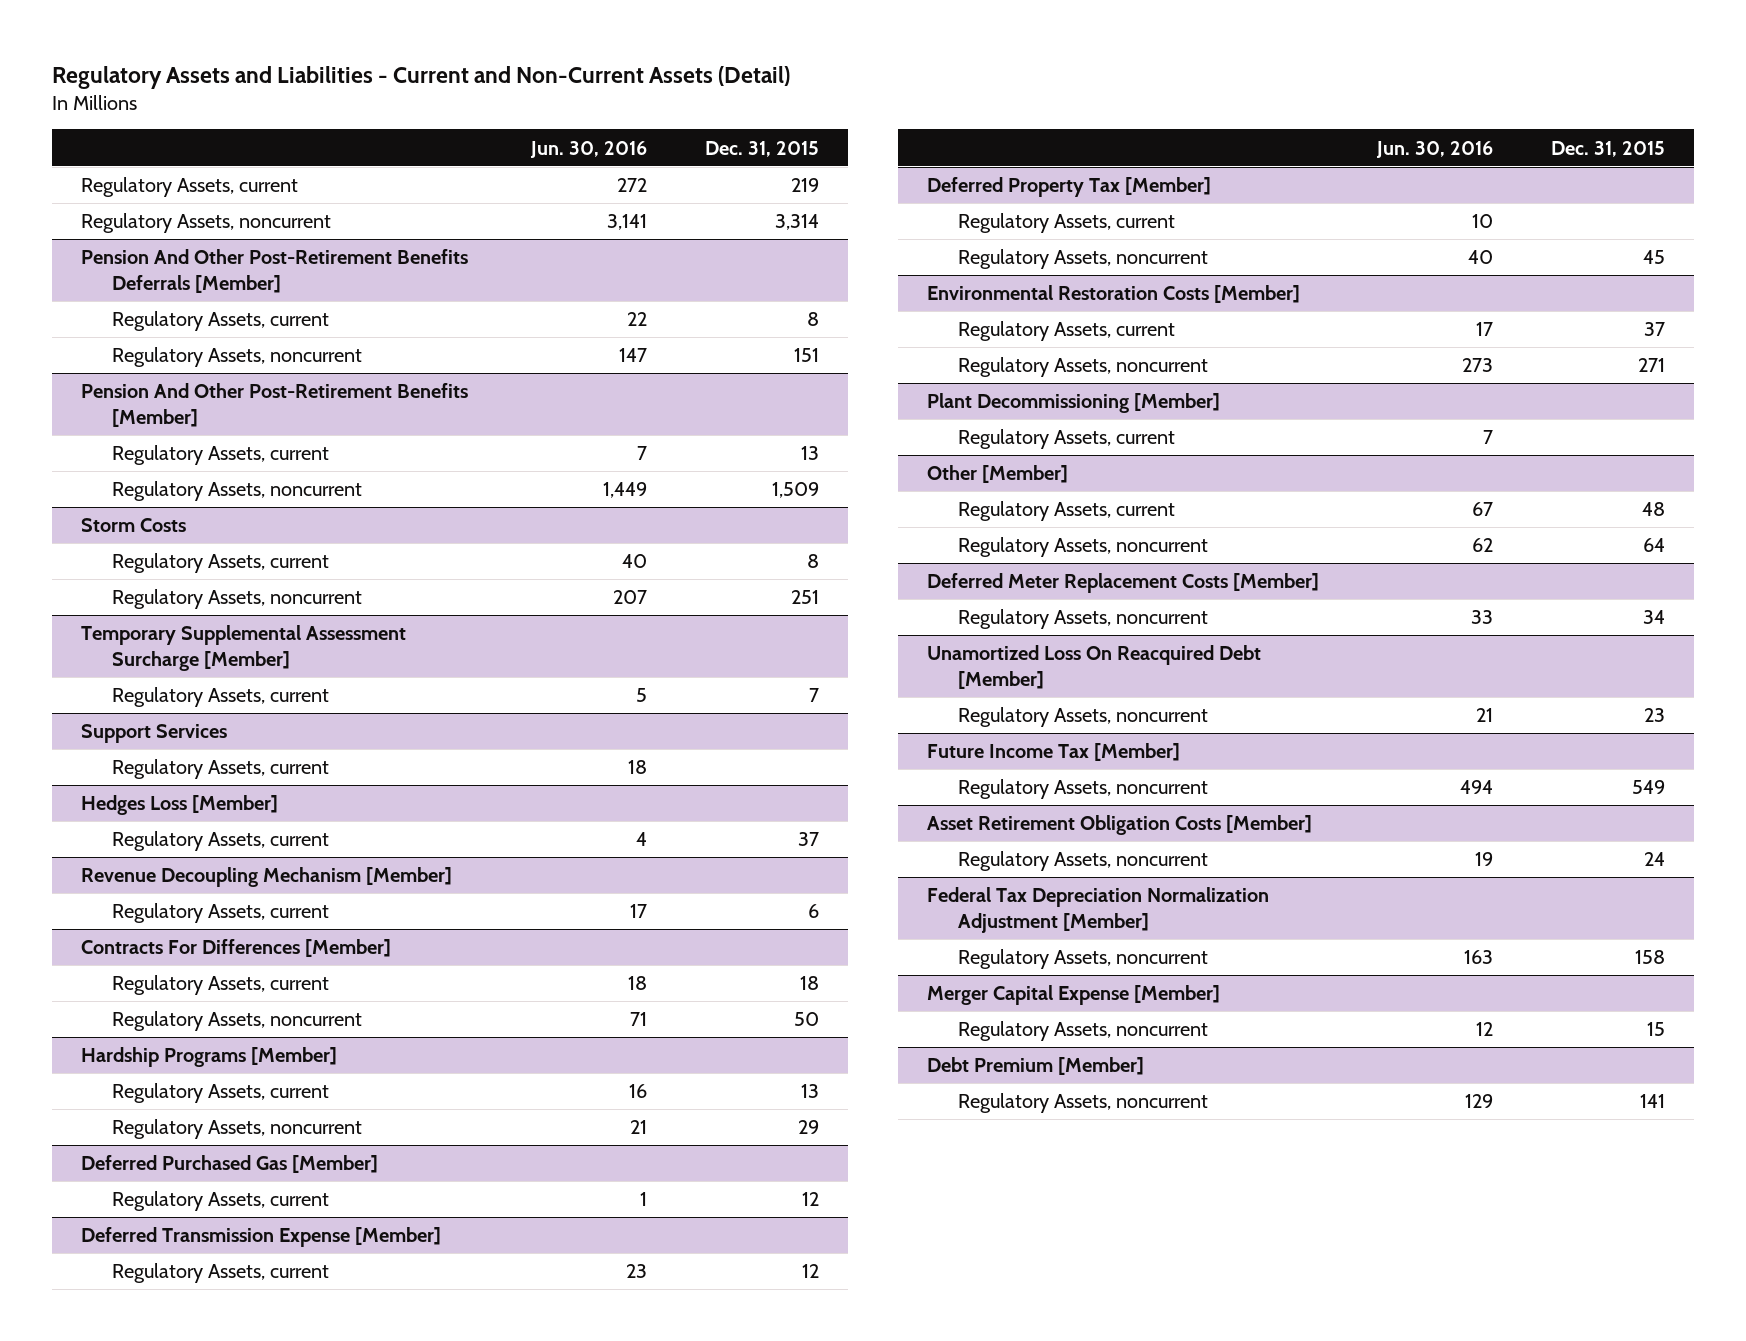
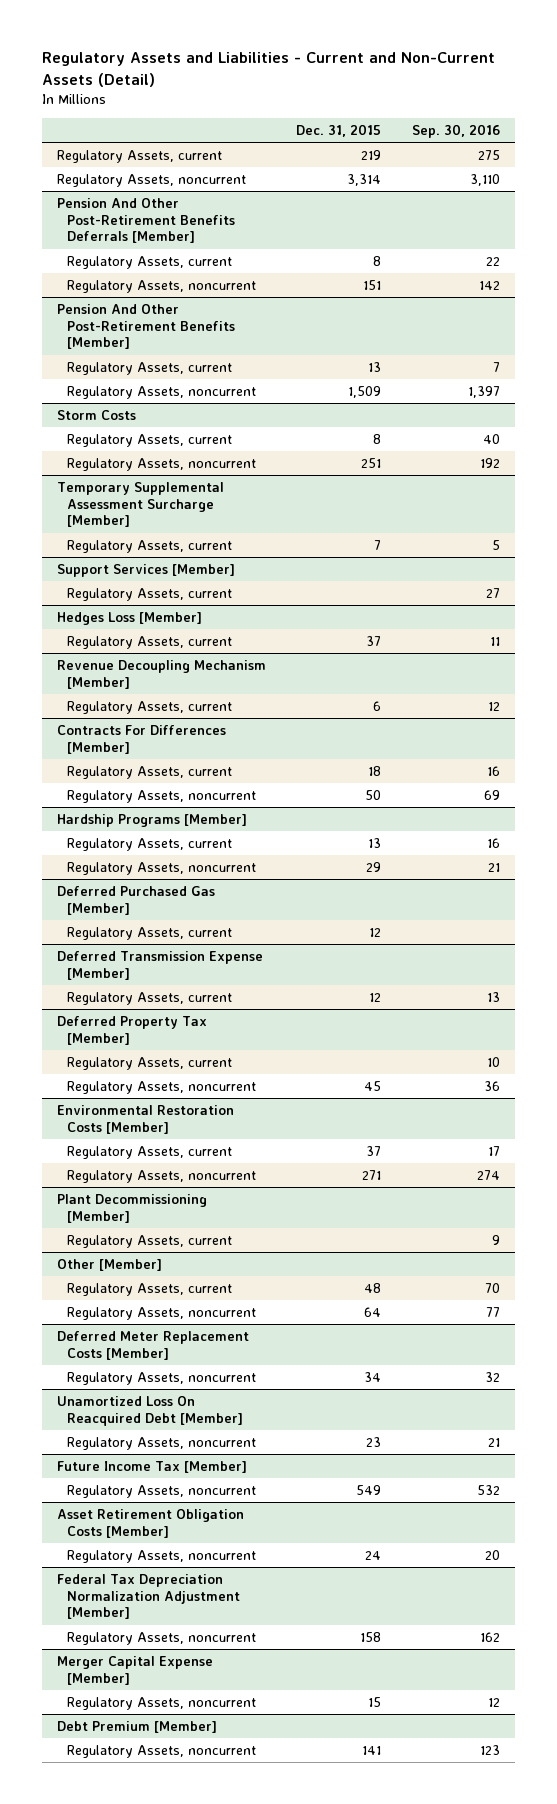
- | Jun. 30, 2016 | Dec. 31, 2015
+ | Dec. 31, 2015 | Sep. 30, 2016
- Support Services
+ Support Services [Member]

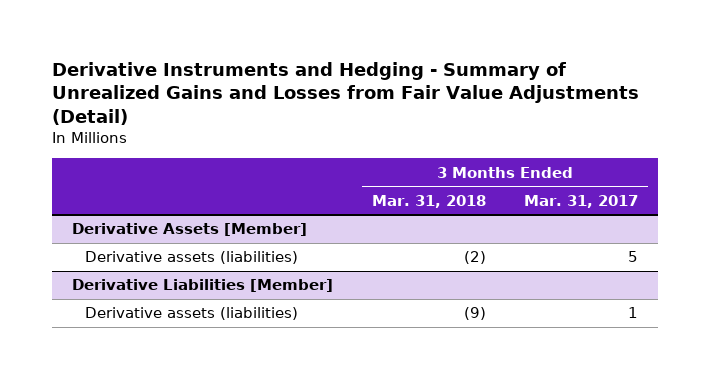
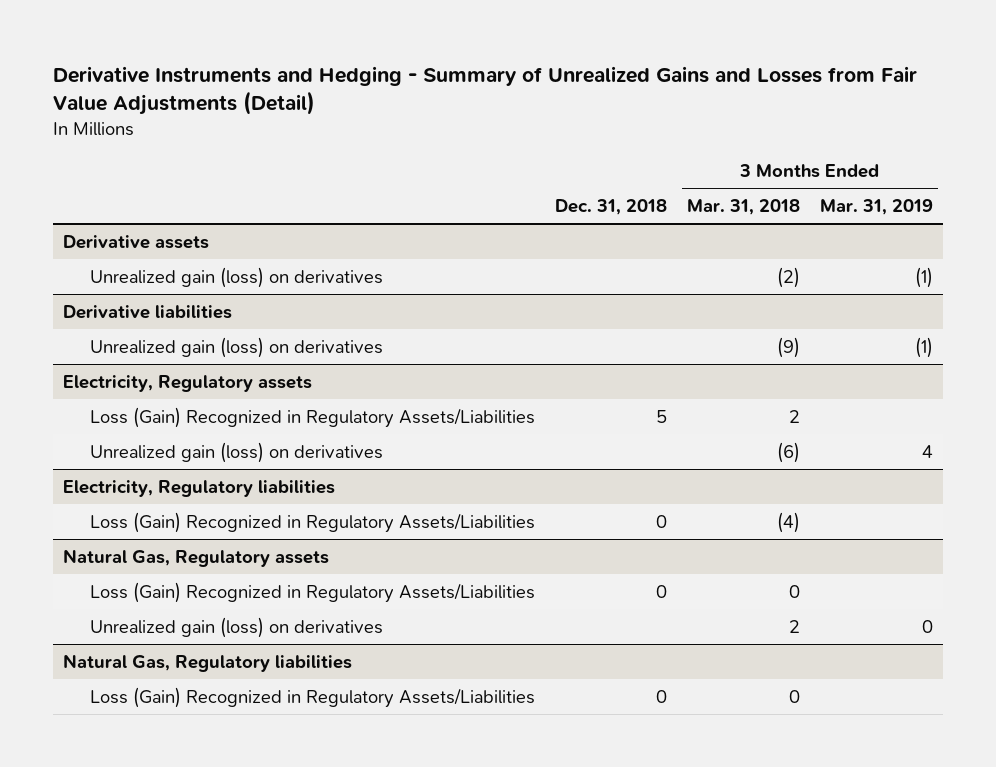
- | 3 Months Ended Mar. 31, 2018 | 3 Months Ended Mar. 31, 2017
+ | Dec. 31, 2018 | 3 Months Ended Mar. 31, 2018 | 3 Months Ended Mar. 31, 2019
- Derivative Assets [Member]
- Derivative assets (liabilities) | (2) | 5
- Derivative Liabilities [Member]
- Derivative assets (liabilities) | (9) | 1
+ Derivative assets
+ Unrealized gain (loss) on derivatives | | (2) | (1)
+ Derivative liabilities
+ Unrealized gain (loss) on derivatives | | (9) | (1)
+ Electricity, Regulatory assets
+ Loss (Gain) Recognized in Regulatory Assets/Liabilities | 5 | 2 |
+ Unrealized gain (loss) on derivatives | | (6) | 4
+ Electricity, Regulatory liabilities
+ Loss (Gain) Recognized in Regulatory Assets/Liabilities | 0 | (4) |
+ Natural Gas, Regulatory assets
+ Loss (Gain) Recognized in Regulatory Assets/Liabilities | 0 | 0 |
+ Unrealized gain (loss) on derivatives | | 2 | 0
+ Natural Gas, Regulatory liabilities
+ Loss (Gain) Recognized in Regulatory Assets/Liabilities | 0 | 0 |

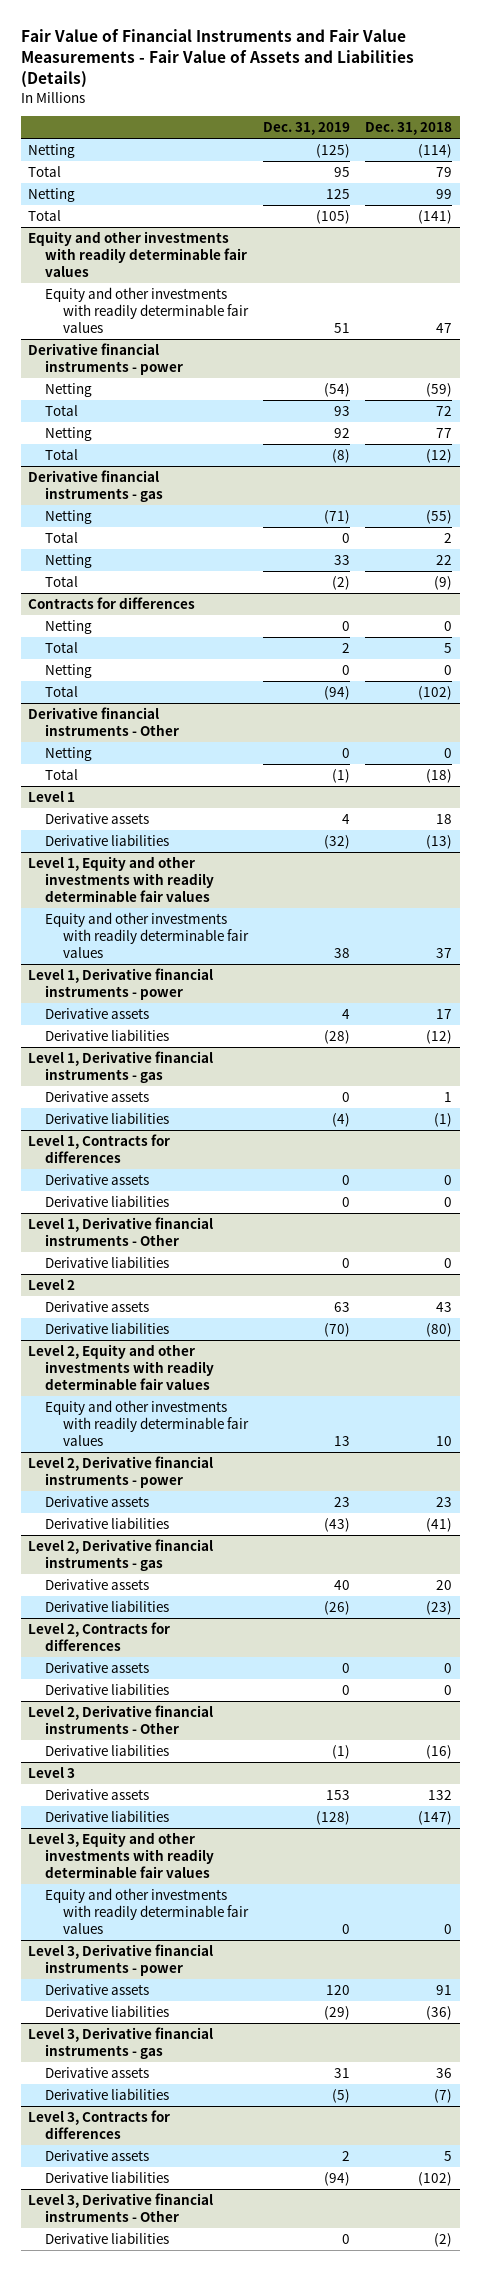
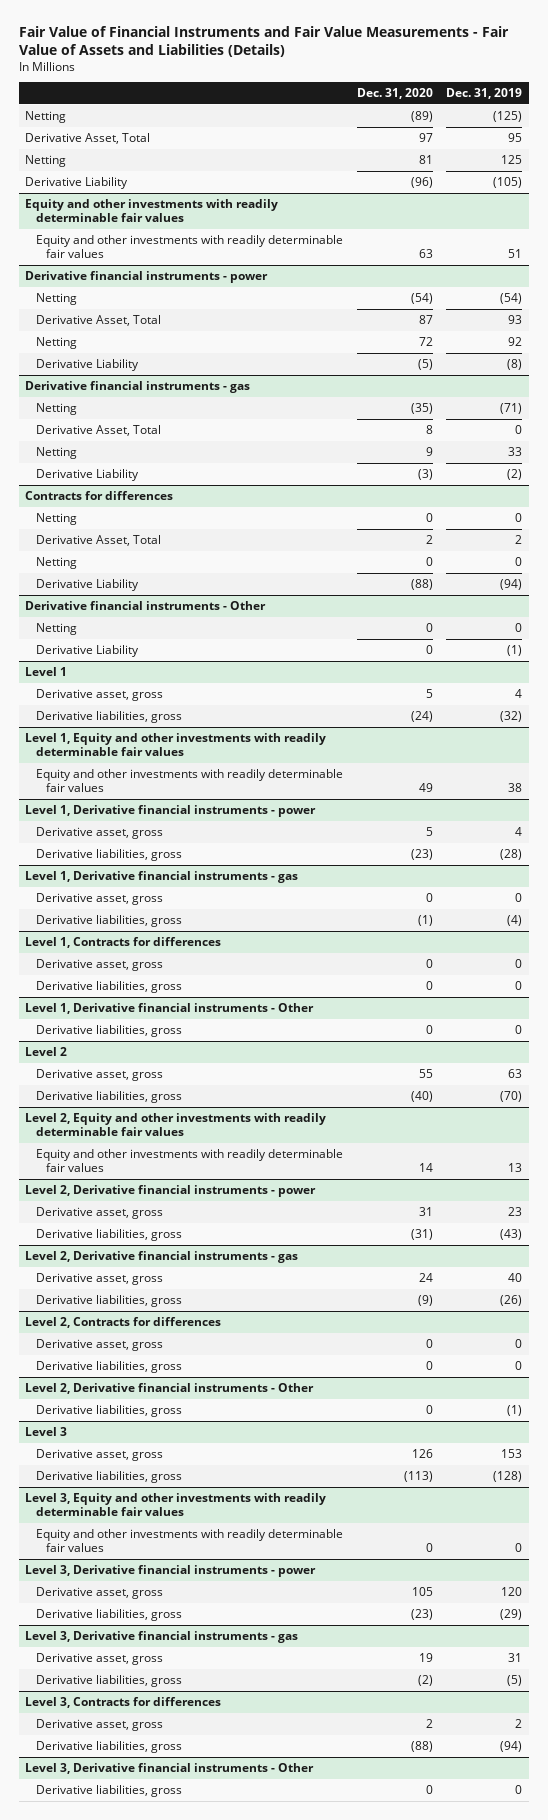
- | Dec. 31, 2019 | Dec. 31, 2018
+ | Dec. 31, 2020 | Dec. 31, 2019
- Total | 95 | 79
+ Derivative Asset, Total | 97 | 95
- Total | (105) | (141)
+ Derivative Liability | (96) | (105)
@ Derivative financial instruments - power
- Total | 93 | 72
+ Derivative Asset, Total | 87 | 93
- Total | (8) | (12)
+ Derivative Liability | (5) | (8)
@ Derivative financial instruments - gas
- Total | 0 | 2
+ Derivative Asset, Total | 8 | 0
- Total | (2) | (9)
+ Derivative Liability | (3) | (2)
@ Contracts for differences
- Total | 2 | 5
+ Derivative Asset, Total | 2 | 2
- Total | (94) | (102)
+ Derivative Liability | (88) | (94)
@ Derivative financial instruments - Other
- Total | (1) | (18)
+ Derivative Liability | 0 | (1)
@ Level 1
- Derivative assets | 4 | 18
- Derivative liabilities | (32) | (13)
+ Derivative asset, gross | 5 | 4
+ Derivative liabilities, gross | (24) | (32)
@ Level 1, Derivative financial instruments - power
- Derivative assets | 4 | 17
- Derivative liabilities | (28) | (12)
+ Derivative asset, gross | 5 | 4
+ Derivative liabilities, gross | (23) | (28)
@ Level 1, Derivative financial instruments - gas
- Derivative assets | 0 | 1
- Derivative liabilities | (4) | (1)
+ Derivative asset, gross | 0 | 0
+ Derivative liabilities, gross | (1) | (4)
@ Level 1, Contracts for differences
- Derivative assets | 0 | 0
- Derivative liabilities | 0 | 0
+ Derivative asset, gross | 0 | 0
+ Derivative liabilities, gross | 0 | 0
@ Level 1, Derivative financial instruments - Other
- Derivative liabilities | 0 | 0
+ Derivative liabilities, gross | 0 | 0
@ Level 2
- Derivative assets | 63 | 43
- Derivative liabilities | (70) | (80)
+ Derivative asset, gross | 55 | 63
+ Derivative liabilities, gross | (40) | (70)
@ Level 2, Derivative financial instruments - power
- Derivative assets | 23 | 23
- Derivative liabilities | (43) | (41)
+ Derivative asset, gross | 31 | 23
+ Derivative liabilities, gross | (31) | (43)
@ Level 2, Derivative financial instruments - gas
- Derivative assets | 40 | 20
- Derivative liabilities | (26) | (23)
+ Derivative asset, gross | 24 | 40
+ Derivative liabilities, gross | (9) | (26)
@ Level 2, Contracts for differences
- Derivative assets | 0 | 0
- Derivative liabilities | 0 | 0
+ Derivative asset, gross | 0 | 0
+ Derivative liabilities, gross | 0 | 0
@ Level 2, Derivative financial instruments - Other
- Derivative liabilities | (1) | (16)
+ Derivative liabilities, gross | 0 | (1)
@ Level 3
- Derivative assets | 153 | 132
- Derivative liabilities | (128) | (147)
+ Derivative asset, gross | 126 | 153
+ Derivative liabilities, gross | (113) | (128)
@ Level 3, Derivative financial instruments - power
- Derivative assets | 120 | 91
- Derivative liabilities | (29) | (36)
+ Derivative asset, gross | 105 | 120
+ Derivative liabilities, gross | (23) | (29)
@ Level 3, Derivative financial instruments - gas
- Derivative assets | 31 | 36
- Derivative liabilities | (5) | (7)
+ Derivative asset, gross | 19 | 31
+ Derivative liabilities, gross | (2) | (5)
@ Level 3, Contracts for differences
- Derivative assets | 2 | 5
- Derivative liabilities | (94) | (102)
+ Derivative asset, gross | 2 | 2
+ Derivative liabilities, gross | (88) | (94)
@ Level 3, Derivative financial instruments - Other
- Derivative liabilities | 0 | (2)
+ Derivative liabilities, gross | 0 | 0

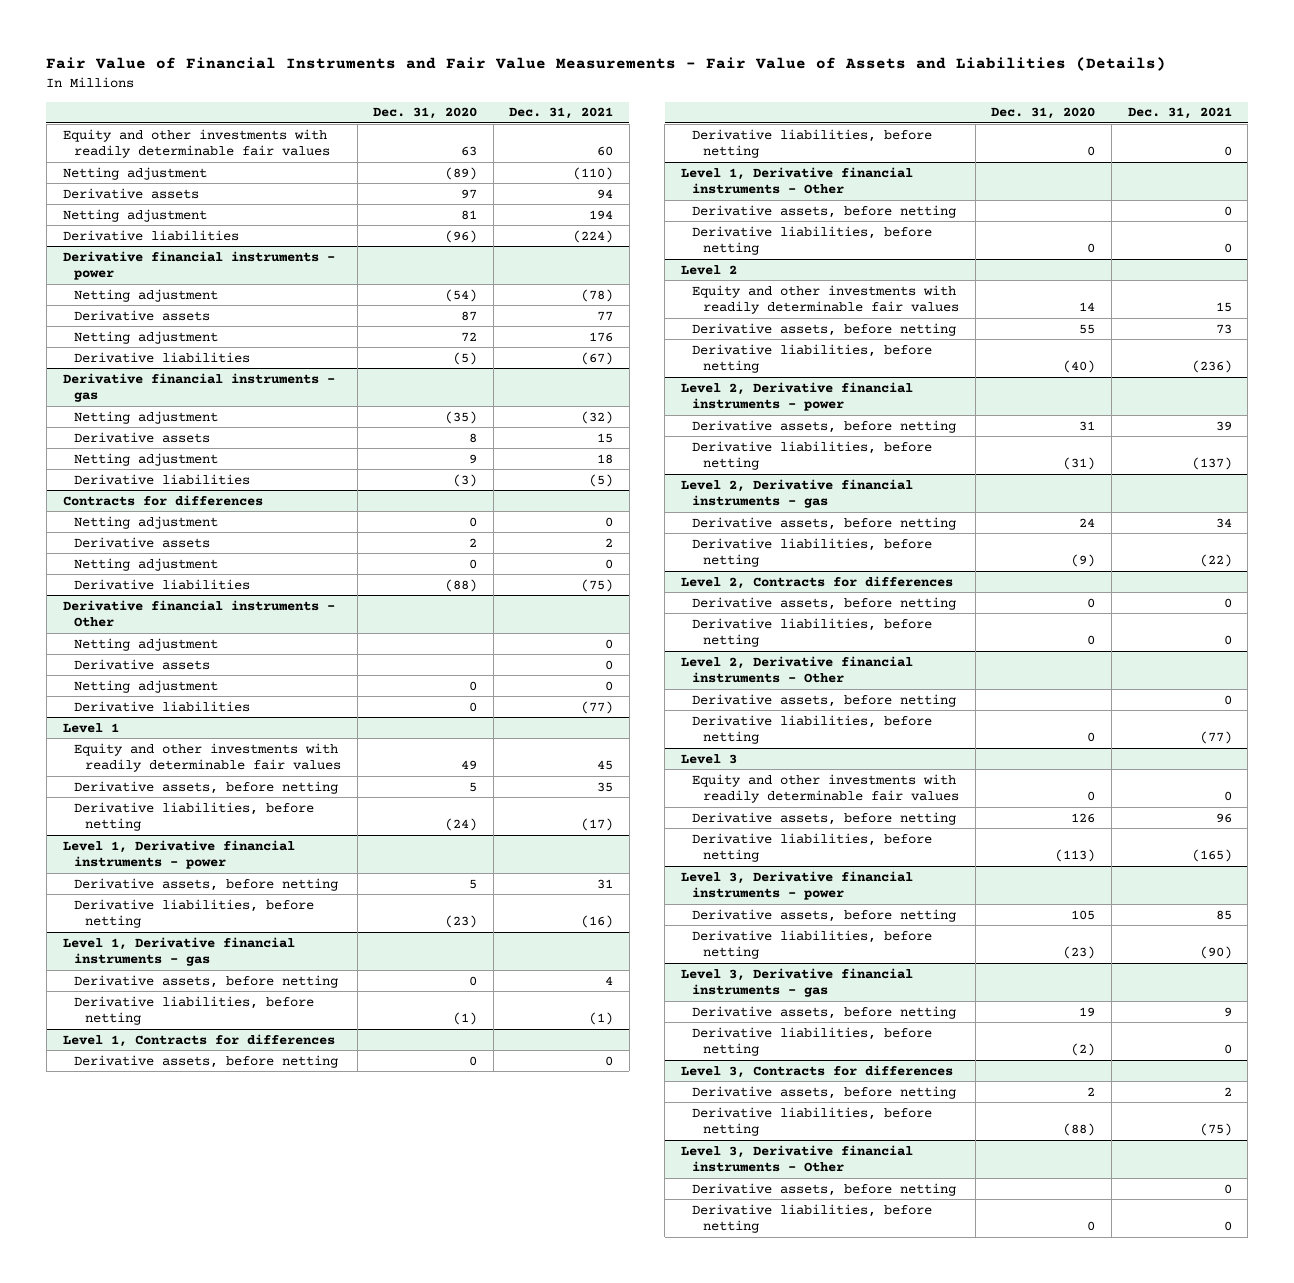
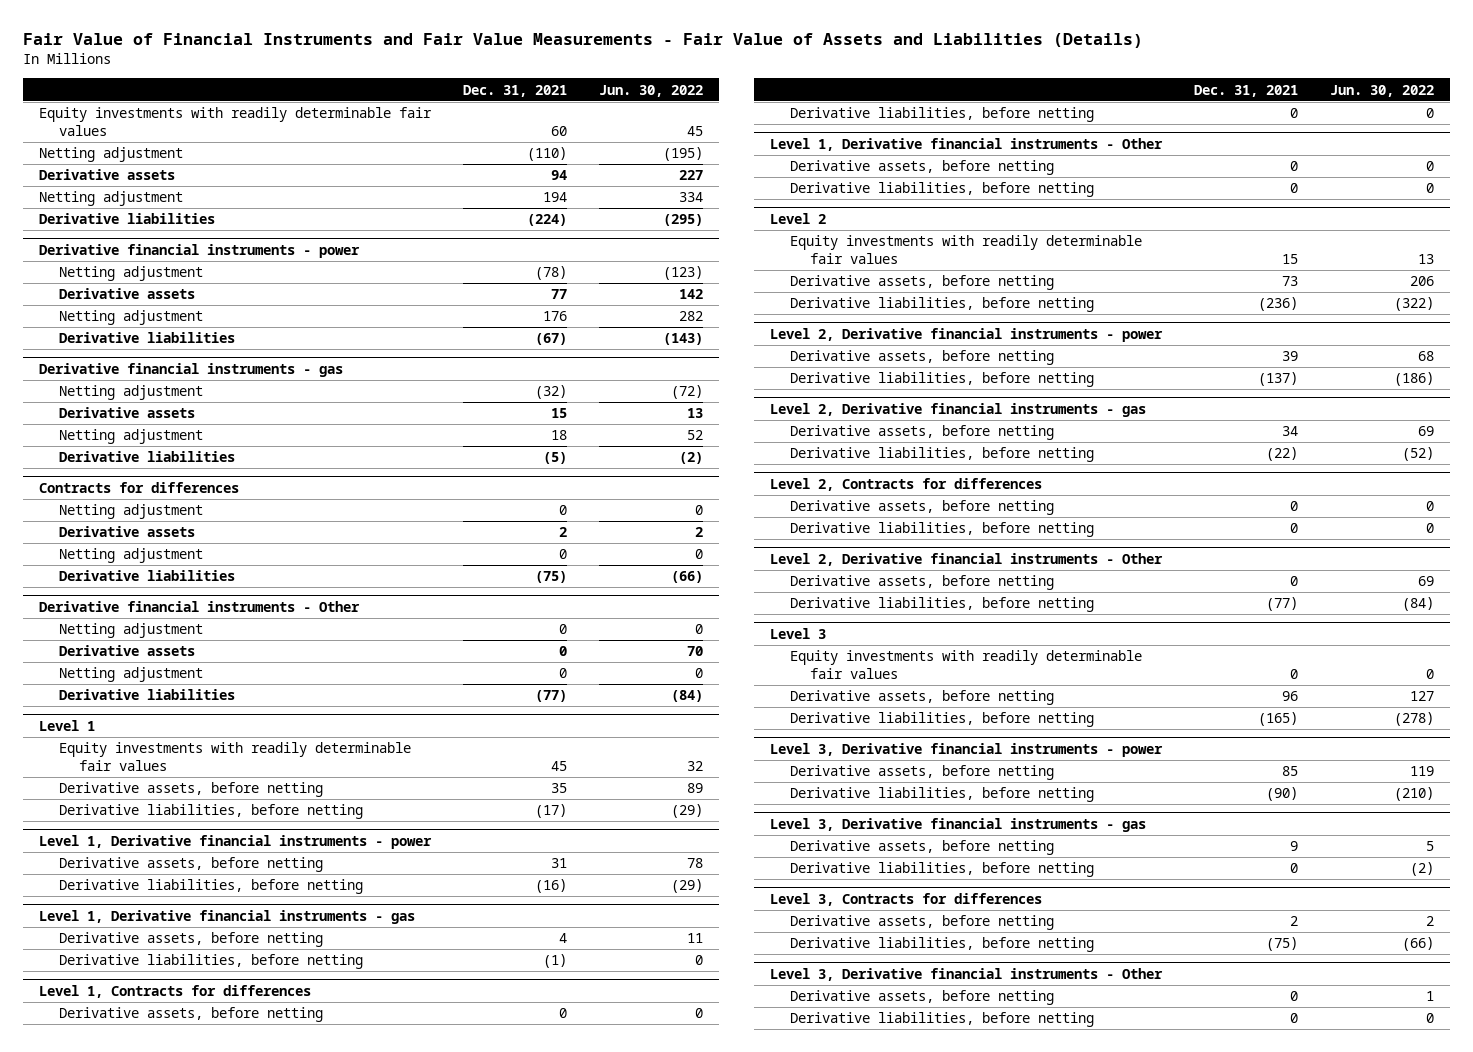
- | Dec. 31, 2020 | Dec. 31, 2021
+ | Dec. 31, 2021 | Jun. 30, 2022
- Equity and other investments with readily determinable fair values | 63 | 60
+ Equity investments with readily determinable fair values | 60 | 45
@ Level 1
- Equity and other investments with readily determinable fair values | 49 | 45
+ Equity investments with readily determinable fair values | 45 | 32
@ Level 2
- Equity and other investments with readily determinable fair values | 14 | 15
+ Equity investments with readily determinable fair values | 15 | 13
@ Level 3
- Equity and other investments with readily determinable fair values | 0 | 0
+ Equity investments with readily determinable fair values | 0 | 0

